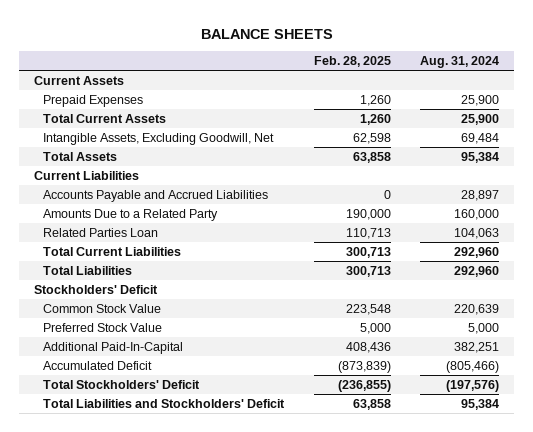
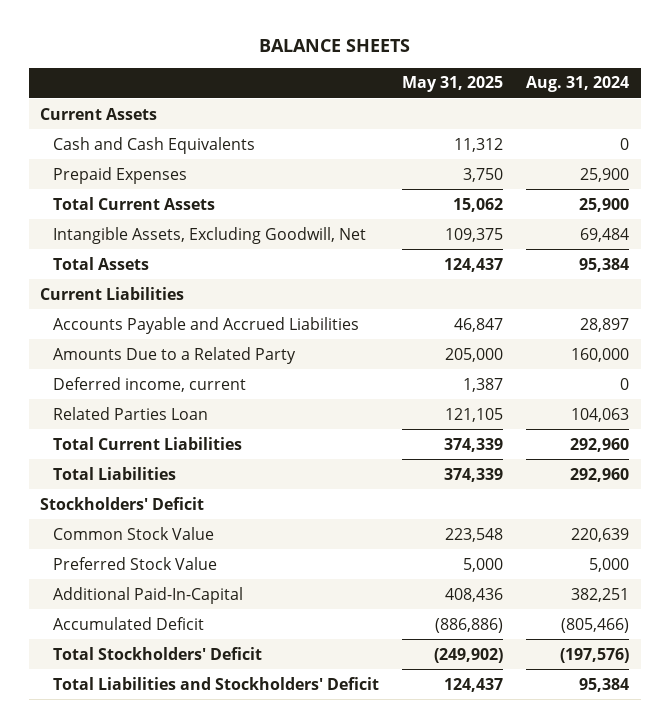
- | Feb. 28, 2025 | Aug. 31, 2024
+ | May 31, 2025 | Aug. 31, 2024
+ Cash and Cash Equivalents | 11,312 | 0
+ Deferred income, current | 1,387 | 0

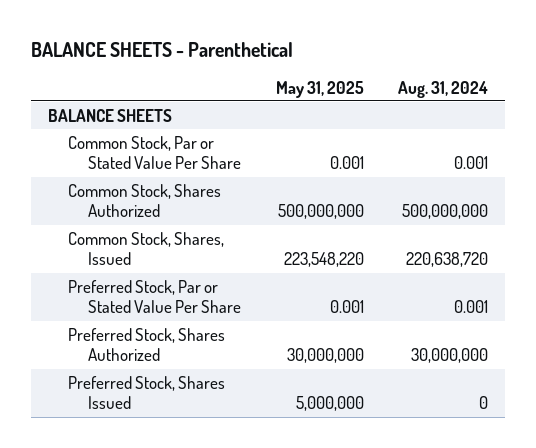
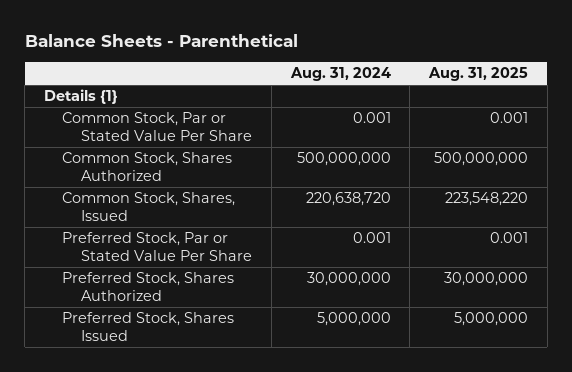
- BALANCE SHEETS - Parenthetical
+ Balance Sheets - Parenthetical
- | May 31, 2025 | Aug. 31, 2024
+ | Aug. 31, 2024 | Aug. 31, 2025
- BALANCE SHEETS
+ Details {1}
- Preferred Stock, Shares Issued | 5,000,000 | 0
+ Preferred Stock, Shares Issued | 5,000,000 | 5,000,000

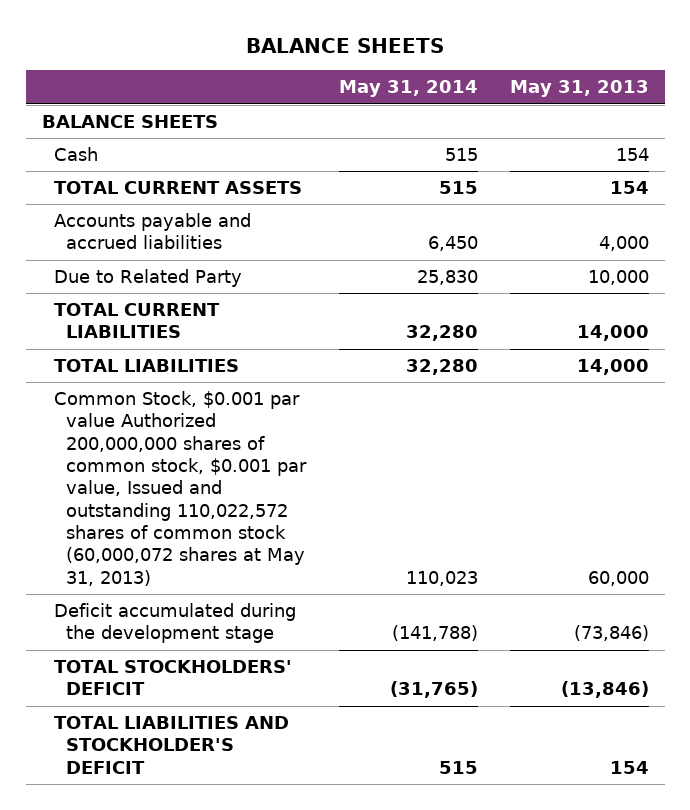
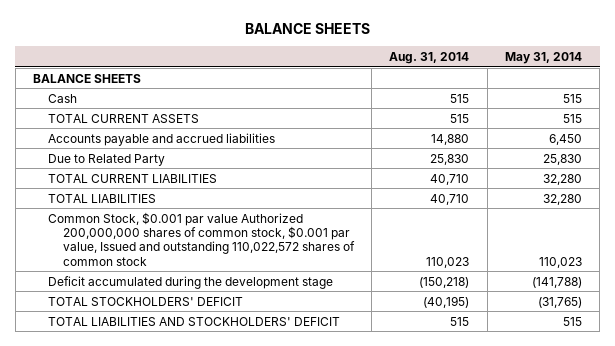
- | May 31, 2014 | May 31, 2013
+ | Aug. 31, 2014 | May 31, 2014
- Common Stock, $0.001 par value Authorized 200,000,000 shares of common stock, $0.001 par value, Issued and outstanding 110,022,572 shares of common stock (60,000,072 shares at May 31, 2013) | 110,023 | 60,000
+ Common Stock, $0.001 par value Authorized 200,000,000 shares of common stock, $0.001 par value, Issued and outstanding 110,022,572 shares of common stock | 110,023 | 110,023
- TOTAL LIABILITIES AND STOCKHOLDER'S DEFICIT | 515 | 154
+ TOTAL LIABILITIES AND STOCKHOLDERS' DEFICIT | 515 | 515

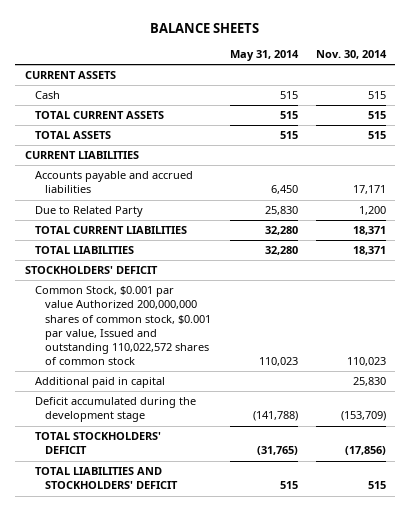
- | Aug. 31, 2014 | May 31, 2014
+ | May 31, 2014 | Nov. 30, 2014
- BALANCE SHEETS
+ CURRENT ASSETS
+ TOTAL ASSETS | 515 | 515
+ CURRENT LIABILITIES
+ STOCKHOLDERS' DEFICIT
+ Additional paid in capital | | 25,830

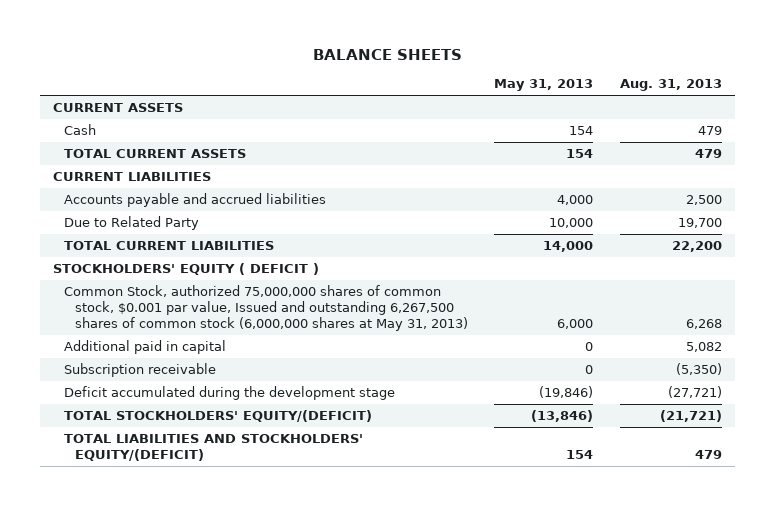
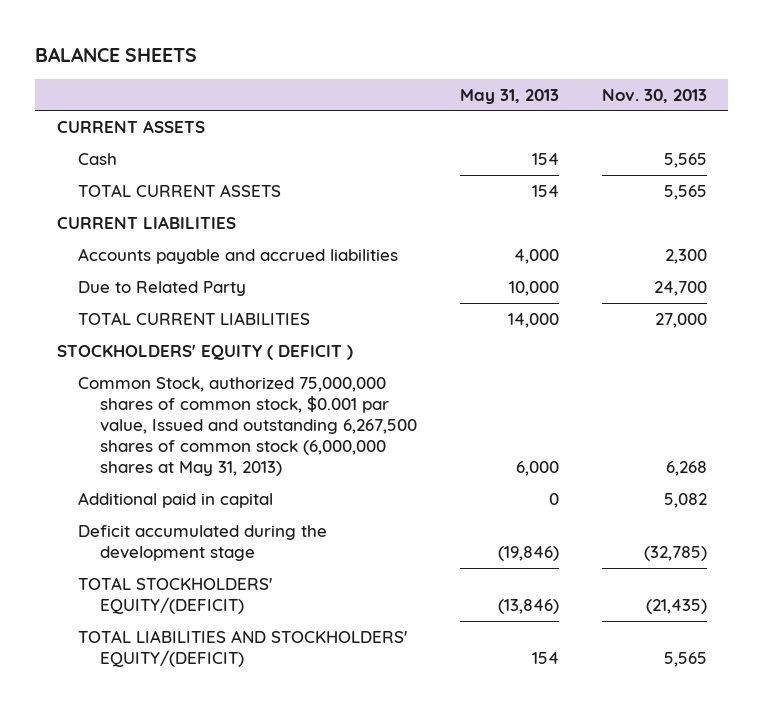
- | May 31, 2013 | Aug. 31, 2013
+ | May 31, 2013 | Nov. 30, 2013
- Subscription receivable | 0 | (5,350)

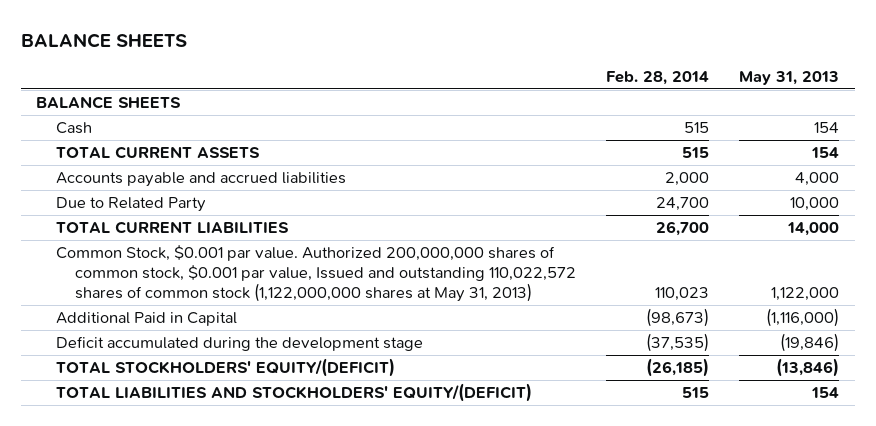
- | May 31, 2013 | Nov. 30, 2013
+ | Feb. 28, 2014 | May 31, 2013
- CURRENT ASSETS
+ BALANCE SHEETS
- CURRENT LIABILITIES
- STOCKHOLDERS' EQUITY ( DEFICIT )
- Common Stock, authorized 75,000,000 shares of common stock, $0.001 par value, Issued and outstanding 6,267,500 shares of common stock (6,000,000 shares at May 31, 2013) | 6,000 | 6,268
- Additional paid in capital | 0 | 5,082
+ Common Stock, $0.001 par value. Authorized 200,000,000 shares of common stock, $0.001 par value, Issued and outstanding 110,022,572 shares of common stock (1,122,000,000 shares at May 31, 2013) | 110,023 | 1,122,000
+ Additional Paid in Capital | (98,673) | (1,116,000)

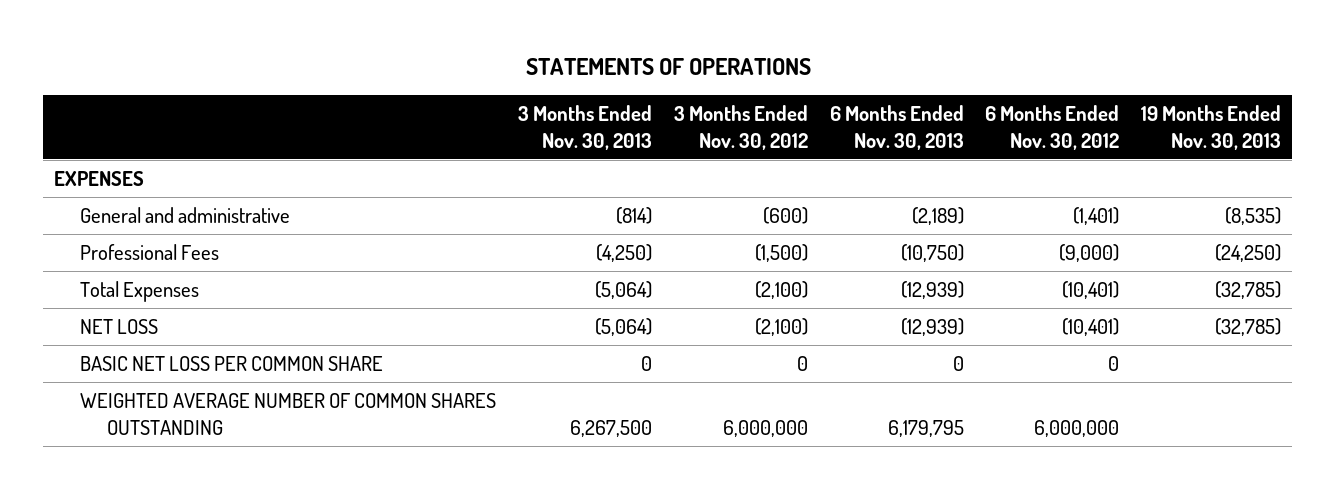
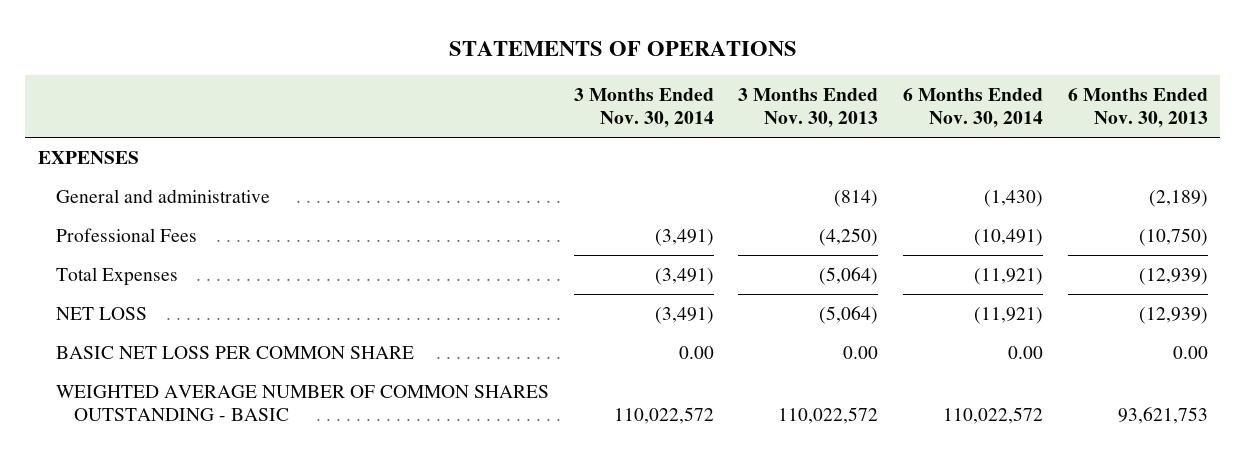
- | 3 Months Ended Nov. 30, 2013 | 3 Months Ended Nov. 30, 2012 | 6 Months Ended Nov. 30, 2013 | 6 Months Ended Nov. 30, 2012 | 19 Months Ended Nov. 30, 2013
+ | 3 Months Ended Nov. 30, 2014 | 3 Months Ended Nov. 30, 2013 | 6 Months Ended Nov. 30, 2014 | 6 Months Ended Nov. 30, 2013
- BASIC NET LOSS PER COMMON SHARE | 0 | 0 | 0 | 0 |
- WEIGHTED AVERAGE NUMBER OF COMMON SHARES OUTSTANDING | 6,267,500 | 6,000,000 | 6,179,795 | 6,000,000 |
+ BASIC NET LOSS PER COMMON SHARE | 0.00 | 0.00 | 0.00 | 0.00
+ WEIGHTED AVERAGE NUMBER OF COMMON SHARES OUTSTANDING - BASIC | 110,022,572 | 110,022,572 | 110,022,572 | 93,621,753

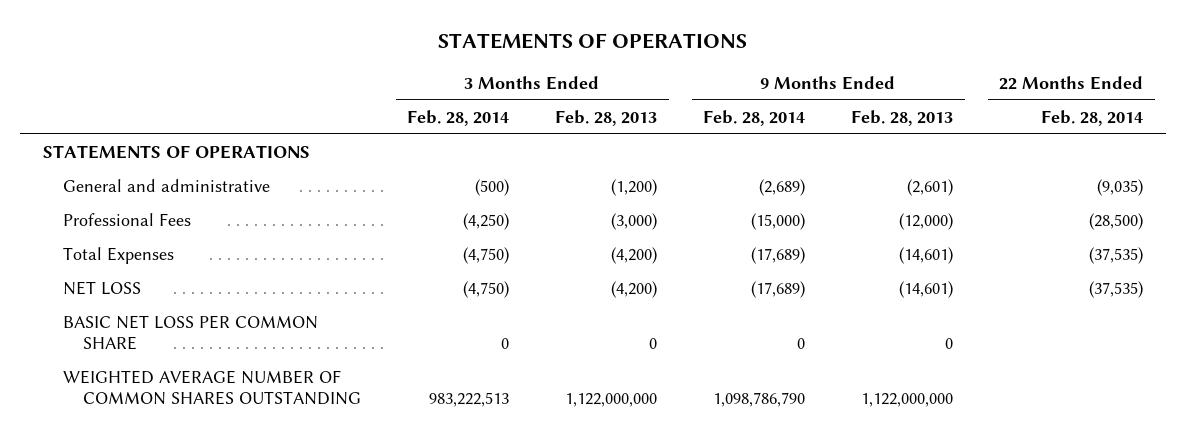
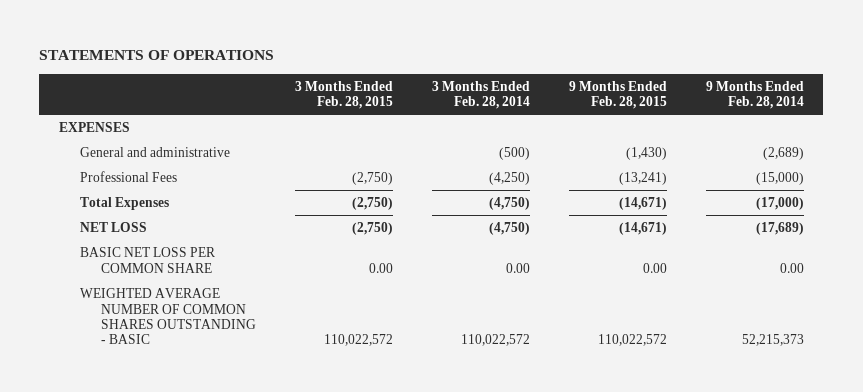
- | 3 Months Ended Feb. 28, 2014 | 3 Months Ended Feb. 28, 2013 | 9 Months Ended Feb. 28, 2014 | 9 Months Ended Feb. 28, 2013 | 22 Months Ended Feb. 28, 2014
+ | 3 Months Ended Feb. 28, 2015 | 3 Months Ended Feb. 28, 2014 | 9 Months Ended Feb. 28, 2015 | 9 Months Ended Feb. 28, 2014
- STATEMENTS OF OPERATIONS
+ EXPENSES
- Total Expenses | (4,750) | (4,200) | (17,689) | (14,601) | (37,535)
+ Total Expenses | (2,750) | (4,750) | (14,671) | (17,000)
- BASIC NET LOSS PER COMMON SHARE | 0 | 0 | 0 | 0 |
- WEIGHTED AVERAGE NUMBER OF COMMON SHARES OUTSTANDING | 983,222,513 | 1,122,000,000 | 1,098,786,790 | 1,122,000,000 |
+ BASIC NET LOSS PER COMMON SHARE | 0.00 | 0.00 | 0.00 | 0.00
+ WEIGHTED AVERAGE NUMBER OF COMMON SHARES OUTSTANDING - BASIC | 110,022,572 | 110,022,572 | 110,022,572 | 52,215,373

